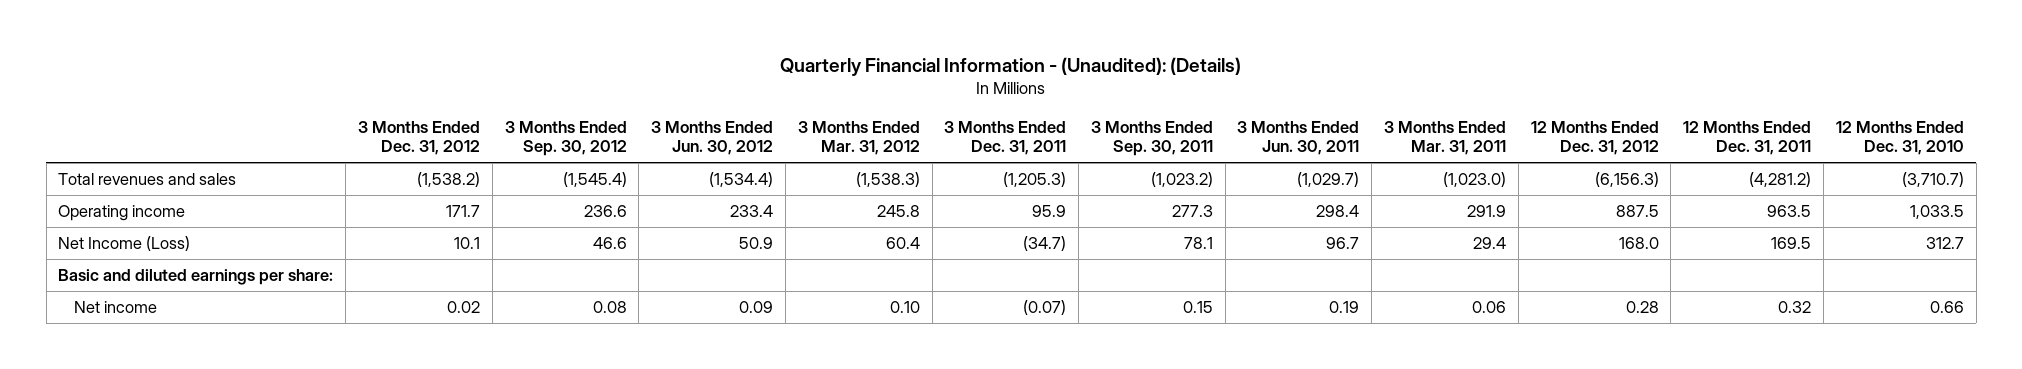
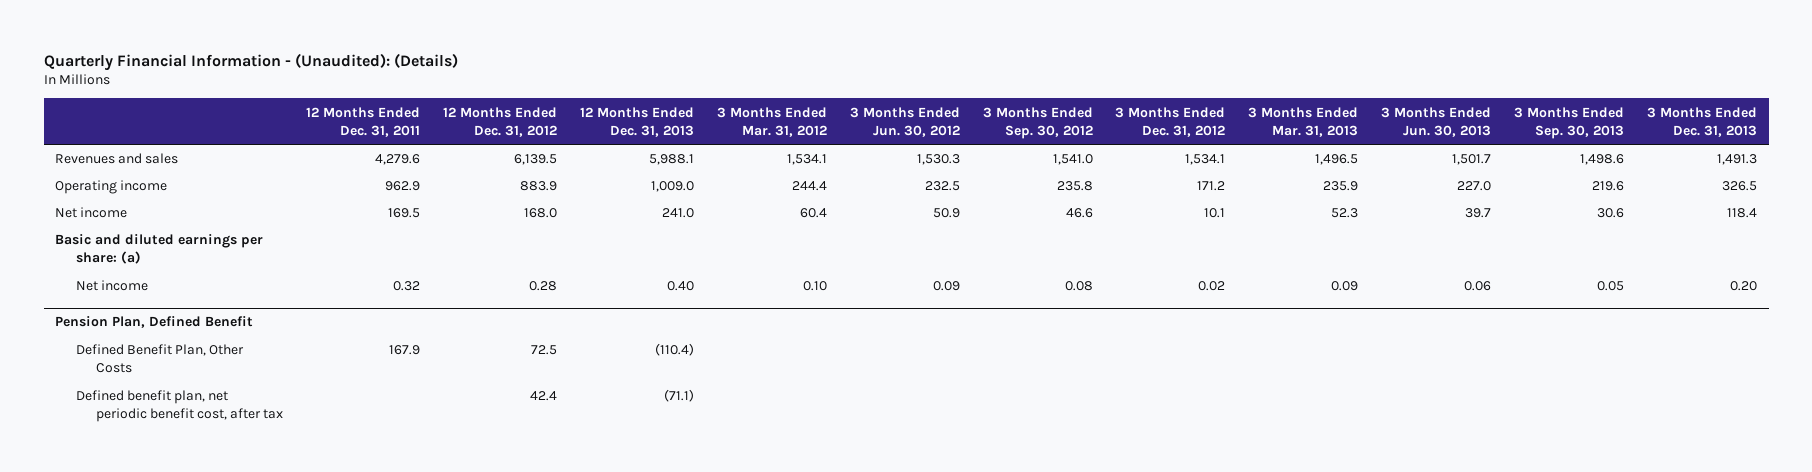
- | 3 Months Ended Dec. 31, 2012 | 3 Months Ended Sep. 30, 2012 | 3 Months Ended Jun. 30, 2012 | 3 Months Ended Mar. 31, 2012 | 3 Months Ended Dec. 31, 2011 | 3 Months Ended Sep. 30, 2011 | 3 Months Ended Jun. 30, 2011 | 3 Months Ended Mar. 31, 2011 | 12 Months Ended Dec. 31, 2012 | 12 Months Ended Dec. 31, 2011 | 12 Months Ended Dec. 31, 2010
+ | 12 Months Ended Dec. 31, 2011 | 12 Months Ended Dec. 31, 2012 | 12 Months Ended Dec. 31, 2013 | 3 Months Ended Mar. 31, 2012 | 3 Months Ended Jun. 30, 2012 | 3 Months Ended Sep. 30, 2012 | 3 Months Ended Dec. 31, 2012 | 3 Months Ended Mar. 31, 2013 | 3 Months Ended Jun. 30, 2013 | 3 Months Ended Sep. 30, 2013 | 3 Months Ended Dec. 31, 2013
- Total revenues and sales | (1,538.2) | (1,545.4) | (1,534.4) | (1,538.3) | (1,205.3) | (1,023.2) | (1,029.7) | (1,023.0) | (6,156.3) | (4,281.2) | (3,710.7)
- Operating income | 171.7 | 236.6 | 233.4 | 245.8 | 95.9 | 277.3 | 298.4 | 291.9 | 887.5 | 963.5 | 1,033.5
- Net Income (Loss) | 10.1 | 46.6 | 50.9 | 60.4 | (34.7) | 78.1 | 96.7 | 29.4 | 168.0 | 169.5 | 312.7
- Basic and diluted earnings per share:
+ Revenues and sales | 4,279.6 | 6,139.5 | 5,988.1 | 1,534.1 | 1,530.3 | 1,541.0 | 1,534.1 | 1,496.5 | 1,501.7 | 1,498.6 | 1,491.3
+ Operating income | 962.9 | 883.9 | 1,009.0 | 244.4 | 232.5 | 235.8 | 171.2 | 235.9 | 227.0 | 219.6 | 326.5
+ Net income | 169.5 | 168.0 | 241.0 | 60.4 | 50.9 | 46.6 | 10.1 | 52.3 | 39.7 | 30.6 | 118.4
+ Basic and diluted earnings per share: (a)
+ Pension Plan, Defined Benefit
+ Defined Benefit Plan, Other Costs | 167.9 | 72.5 | (110.4) | | | | | | | |
+ Defined benefit plan, net periodic benefit cost, after tax | | 42.4 | (71.1) | | | | | | | |

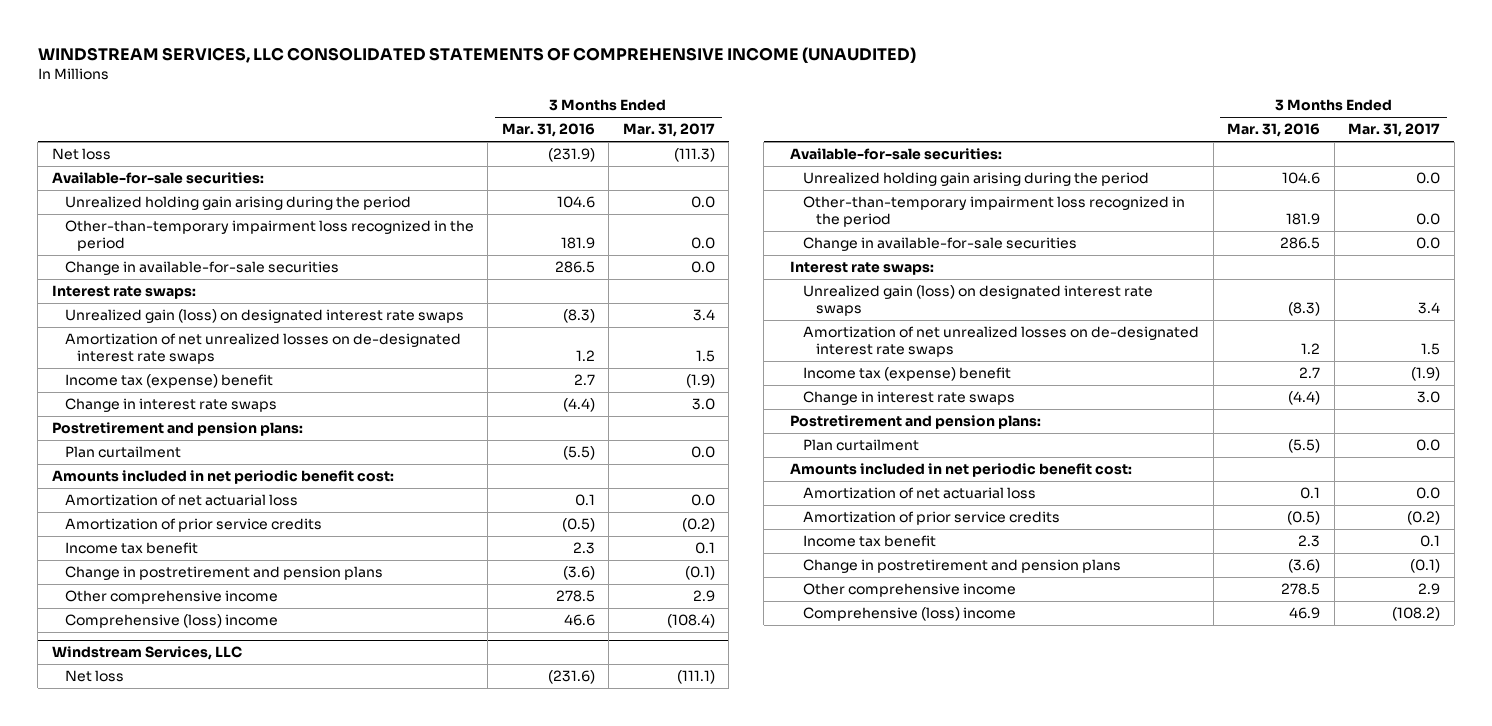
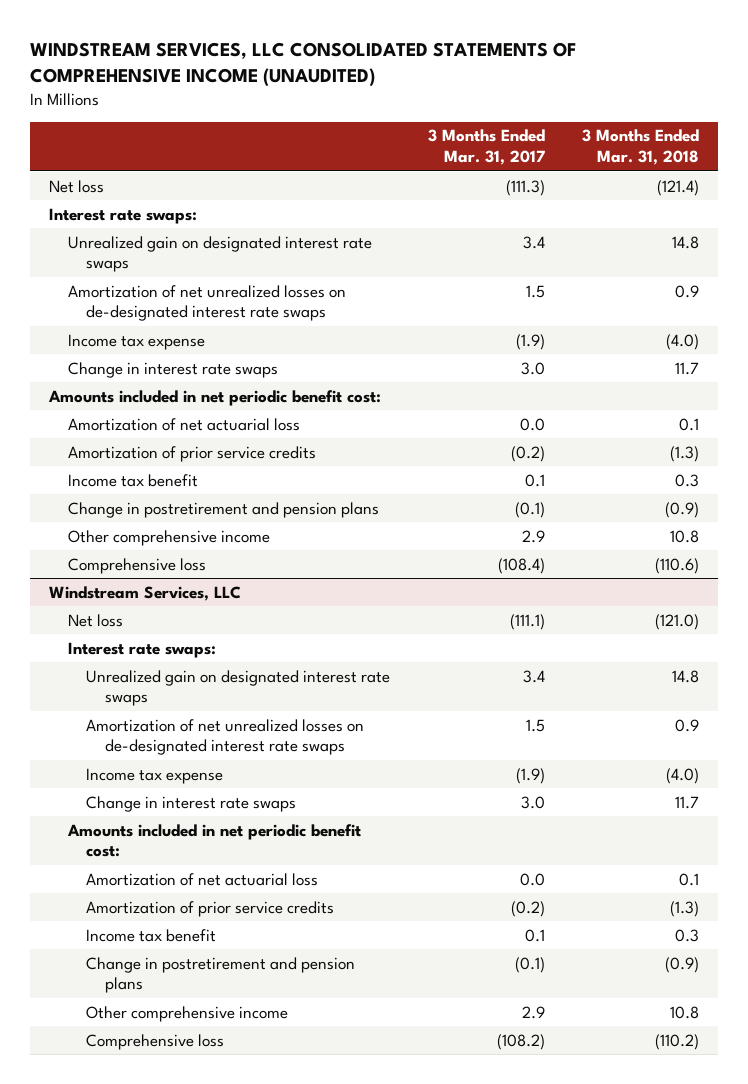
- | 3 Months Ended Mar. 31, 2016 | 3 Months Ended Mar. 31, 2017
+ | 3 Months Ended Mar. 31, 2017 | 3 Months Ended Mar. 31, 2018
- Available-for-sale securities:
- Unrealized holding gain arising during the period | 104.6 | 0.0
- Other-than-temporary impairment loss recognized in the period | 181.9 | 0.0
- Change in available-for-sale securities | 286.5 | 0.0
- Unrealized gain (loss) on designated interest rate swaps | (8.3) | 3.4
+ Unrealized gain on designated interest rate swaps | 3.4 | 14.8
- Income tax (expense) benefit | 2.7 | (1.9)
+ Income tax expense | (1.9) | (4.0)
- Postretirement and pension plans:
- Plan curtailment | (5.5) | 0.0
- Comprehensive (loss) income | 46.6 | (108.4)
+ Comprehensive loss | (108.4) | (110.6)
@ Windstream Services, LLC
- Available-for-sale securities:
- Unrealized holding gain arising during the period | 104.6 | 0.0
- Other-than-temporary impairment loss recognized in the period | 181.9 | 0.0
- Change in available-for-sale securities | 286.5 | 0.0
- Unrealized gain (loss) on designated interest rate swaps | (8.3) | 3.4
+ Unrealized gain on designated interest rate swaps | 3.4 | 14.8
- Income tax (expense) benefit | 2.7 | (1.9)
+ Income tax expense | (1.9) | (4.0)
- Postretirement and pension plans:
- Plan curtailment | (5.5) | 0.0
- Comprehensive (loss) income | 46.9 | (108.2)
+ Comprehensive loss | (108.2) | (110.2)

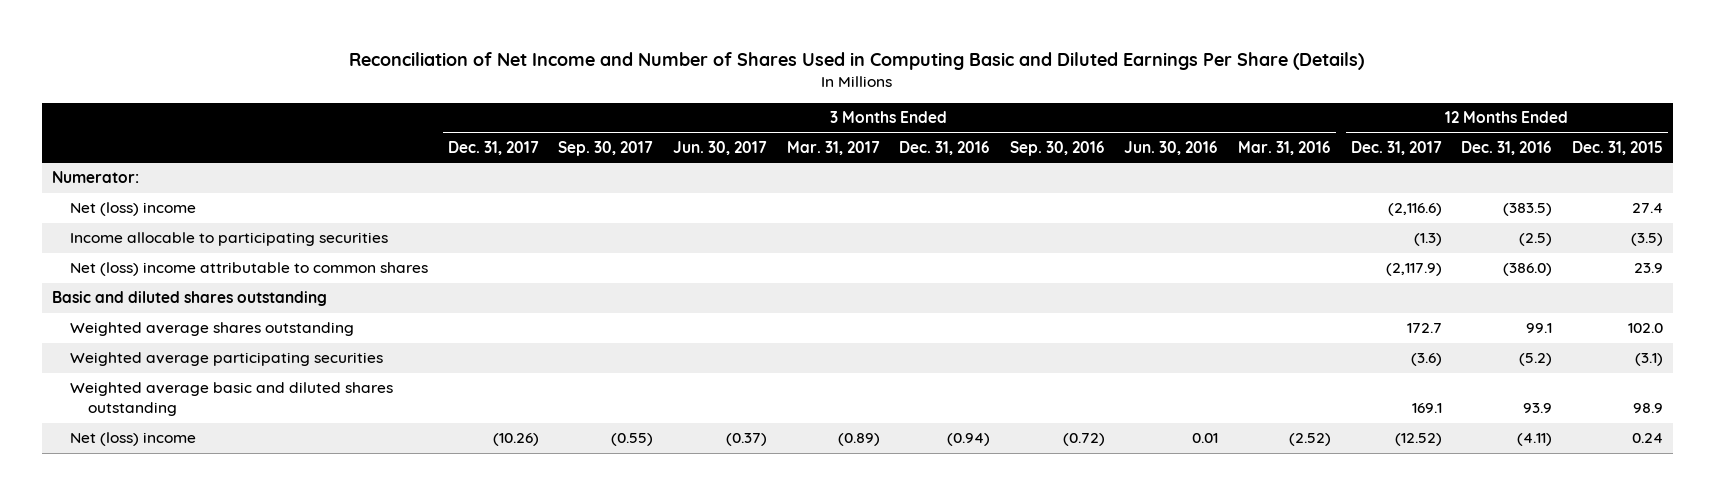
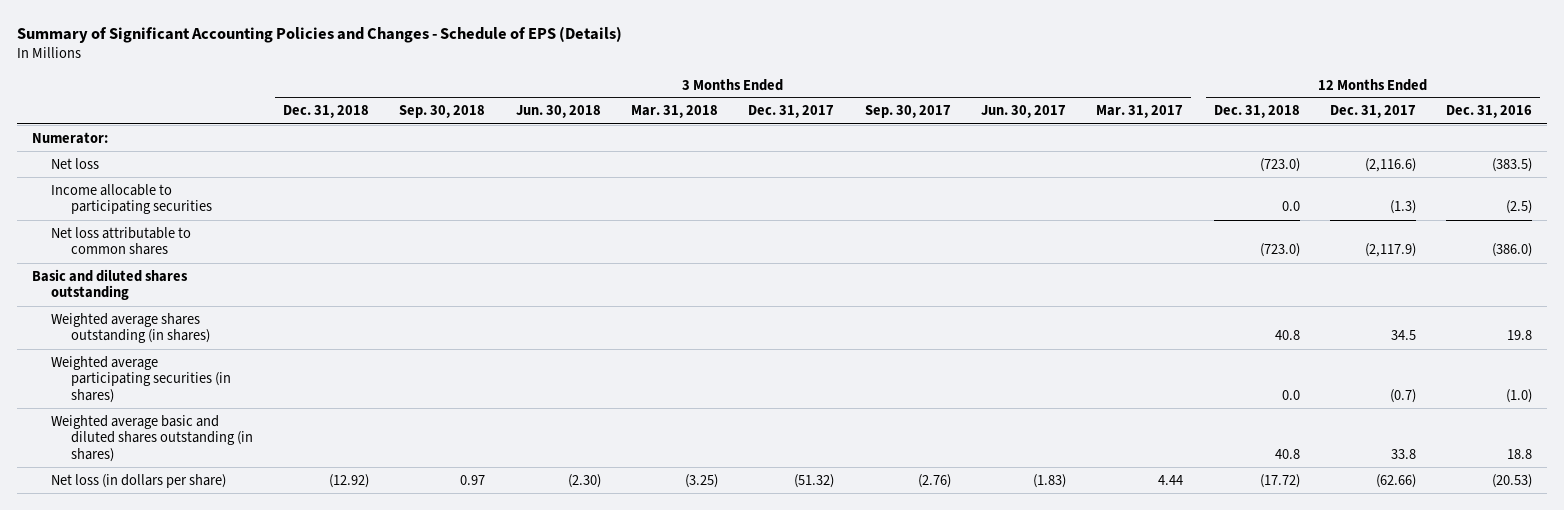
- Reconciliation of Net Income and Number of Shares Used in Computing Basic and Diluted Earnings Per Share (Details)
+ Summary of Significant Accounting Policies and Changes - Schedule of EPS (Details)
- | 3 Months Ended Dec. 31, 2017 | 3 Months Ended Sep. 30, 2017 | 3 Months Ended Jun. 30, 2017 | 3 Months Ended Mar. 31, 2017 | 3 Months Ended Dec. 31, 2016 | 3 Months Ended Sep. 30, 2016 | 3 Months Ended Jun. 30, 2016 | 3 Months Ended Mar. 31, 2016 | 12 Months Ended Dec. 31, 2017 | 12 Months Ended Dec. 31, 2016 | 12 Months Ended Dec. 31, 2015
+ | 3 Months Ended Dec. 31, 2018 | 3 Months Ended Sep. 30, 2018 | 3 Months Ended Jun. 30, 2018 | 3 Months Ended Mar. 31, 2018 | 3 Months Ended Dec. 31, 2017 | 3 Months Ended Sep. 30, 2017 | 3 Months Ended Jun. 30, 2017 | 3 Months Ended Mar. 31, 2017 | 12 Months Ended Dec. 31, 2018 | 12 Months Ended Dec. 31, 2017 | 12 Months Ended Dec. 31, 2016
- Net (loss) income | | | | | | | | | (2,116.6) | (383.5) | 27.4
+ Net loss | | | | | | | | | (723.0) | (2,116.6) | (383.5)
- Net (loss) income attributable to common shares | | | | | | | | | (2,117.9) | (386.0) | 23.9
+ Net loss attributable to common shares | | | | | | | | | (723.0) | (2,117.9) | (386.0)
- Weighted average shares outstanding | | | | | | | | | 172.7 | 99.1 | 102.0
- Weighted average participating securities | | | | | | | | | (3.6) | (5.2) | (3.1)
- Weighted average basic and diluted shares outstanding | | | | | | | | | 169.1 | 93.9 | 98.9
- Net (loss) income | (10.26) | (0.55) | (0.37) | (0.89) | (0.94) | (0.72) | 0.01 | (2.52) | (12.52) | (4.11) | 0.24
+ Weighted average shares outstanding (in shares) | | | | | | | | | 40.8 | 34.5 | 19.8
+ Weighted average participating securities (in shares) | | | | | | | | | 0.0 | (0.7) | (1.0)
+ Weighted average basic and diluted shares outstanding (in shares) | | | | | | | | | 40.8 | 33.8 | 18.8
+ Net loss (in dollars per share) | (12.92) | 0.97 | (2.30) | (3.25) | (51.32) | (2.76) | (1.83) | 4.44 | (17.72) | (62.66) | (20.53)

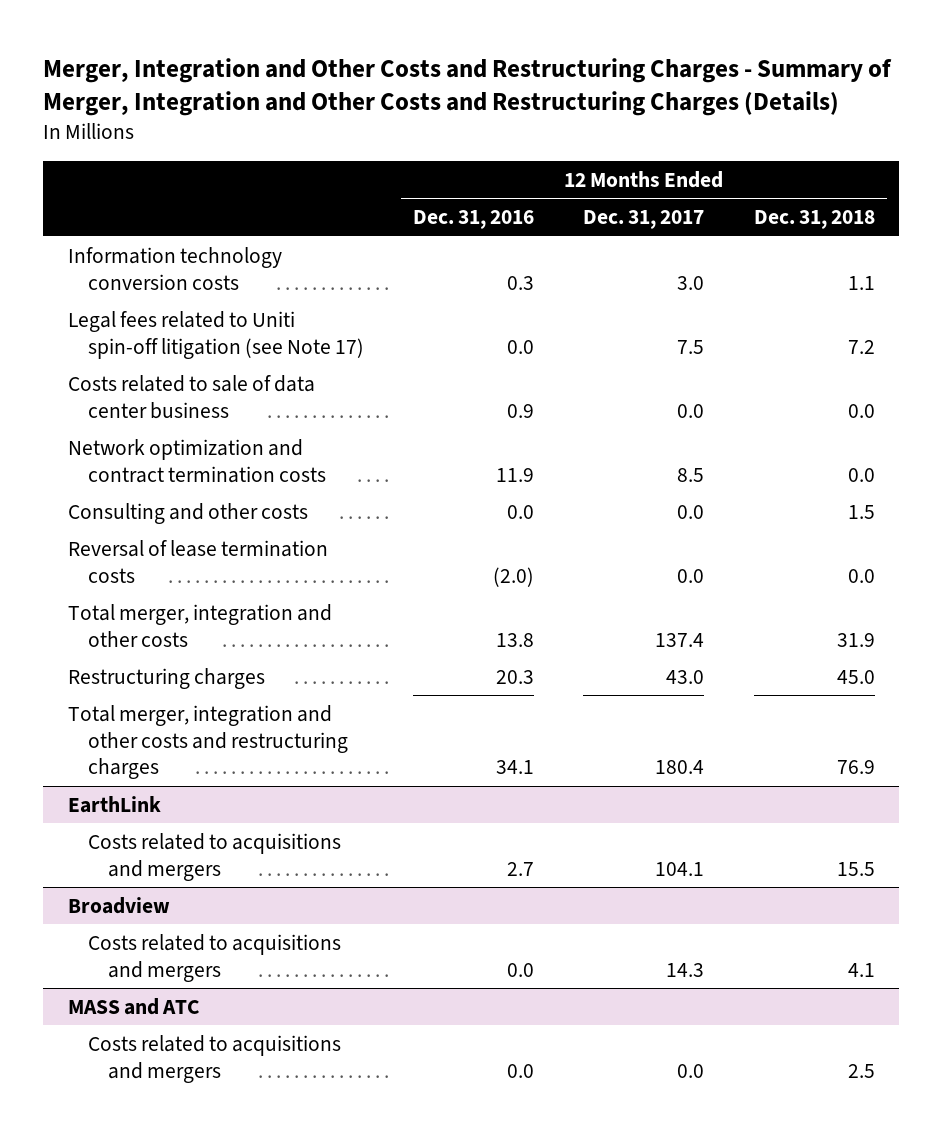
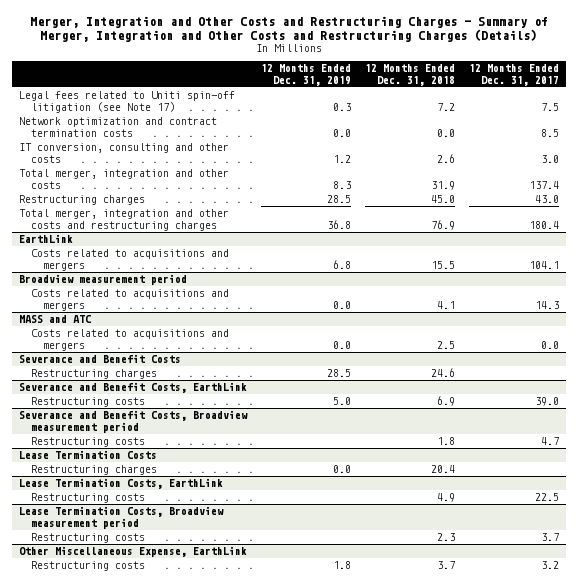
- | 12 Months Ended Dec. 31, 2016 | 12 Months Ended Dec. 31, 2017 | 12 Months Ended Dec. 31, 2018
+ | 12 Months Ended Dec. 31, 2019 | 12 Months Ended Dec. 31, 2018 | 12 Months Ended Dec. 31, 2017
- Information technology conversion costs | 0.3 | 3.0 | 1.1
- Costs related to sale of data center business | 0.9 | 0.0 | 0.0
- Consulting and other costs | 0.0 | 0.0 | 1.5
- Reversal of lease termination costs | (2.0) | 0.0 | 0.0
+ IT conversion, consulting and other costs | 1.2 | 2.6 | 3.0
- Broadview
+ Broadview measurement period
+ Severance and Benefit Costs
+ Restructuring charges | 28.5 | 24.6 |
+ Severance and Benefit Costs, EarthLink
+ Restructuring costs | 5.0 | 6.9 | 39.0
+ Severance and Benefit Costs, Broadview measurement period
+ Restructuring costs | | 1.8 | 4.7
+ Lease Termination Costs
+ Restructuring charges | 0.0 | 20.4 |
+ Lease Termination Costs, EarthLink
+ Restructuring costs | | 4.9 | 22.5
+ Lease Termination Costs, Broadview measurement period
+ Restructuring costs | | 2.3 | 3.7
+ Other Miscellaneous Expense, EarthLink
+ Restructuring costs | 1.8 | 3.7 | 3.2

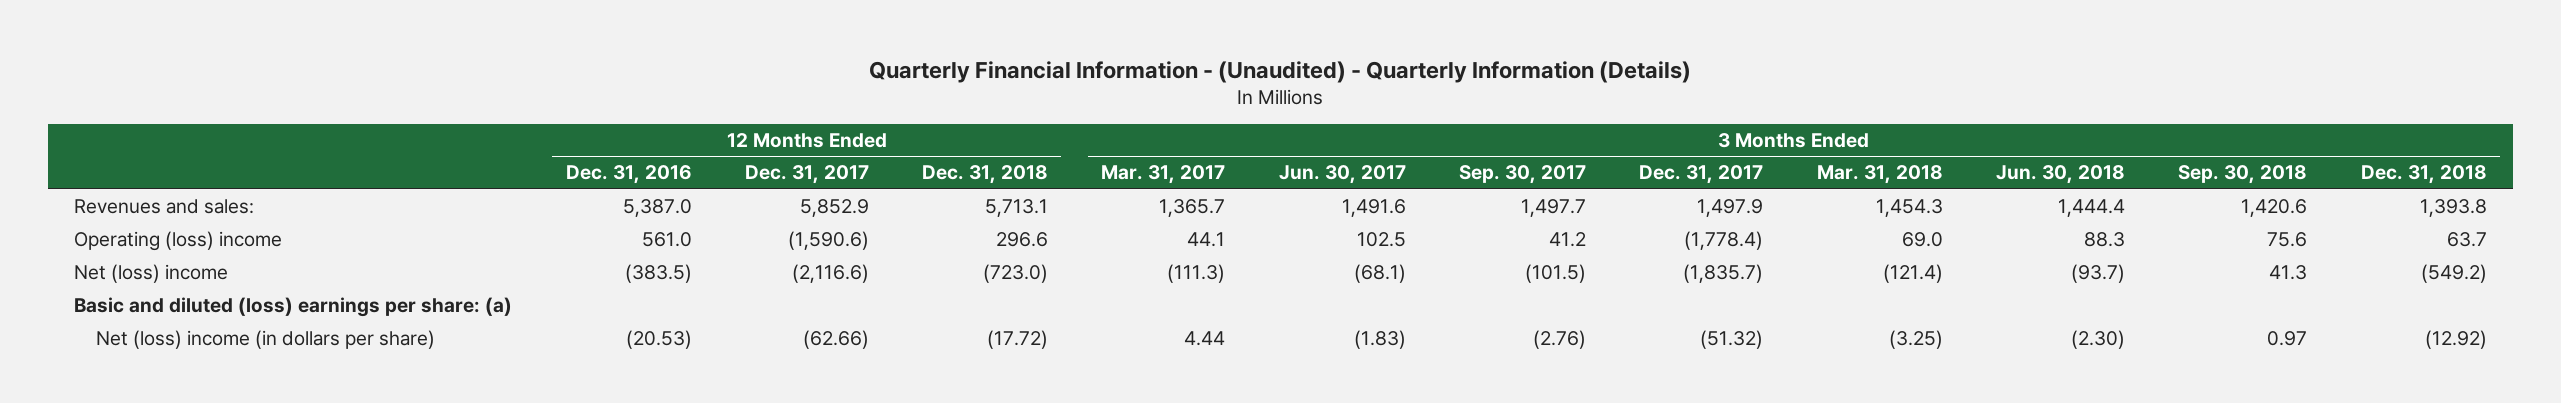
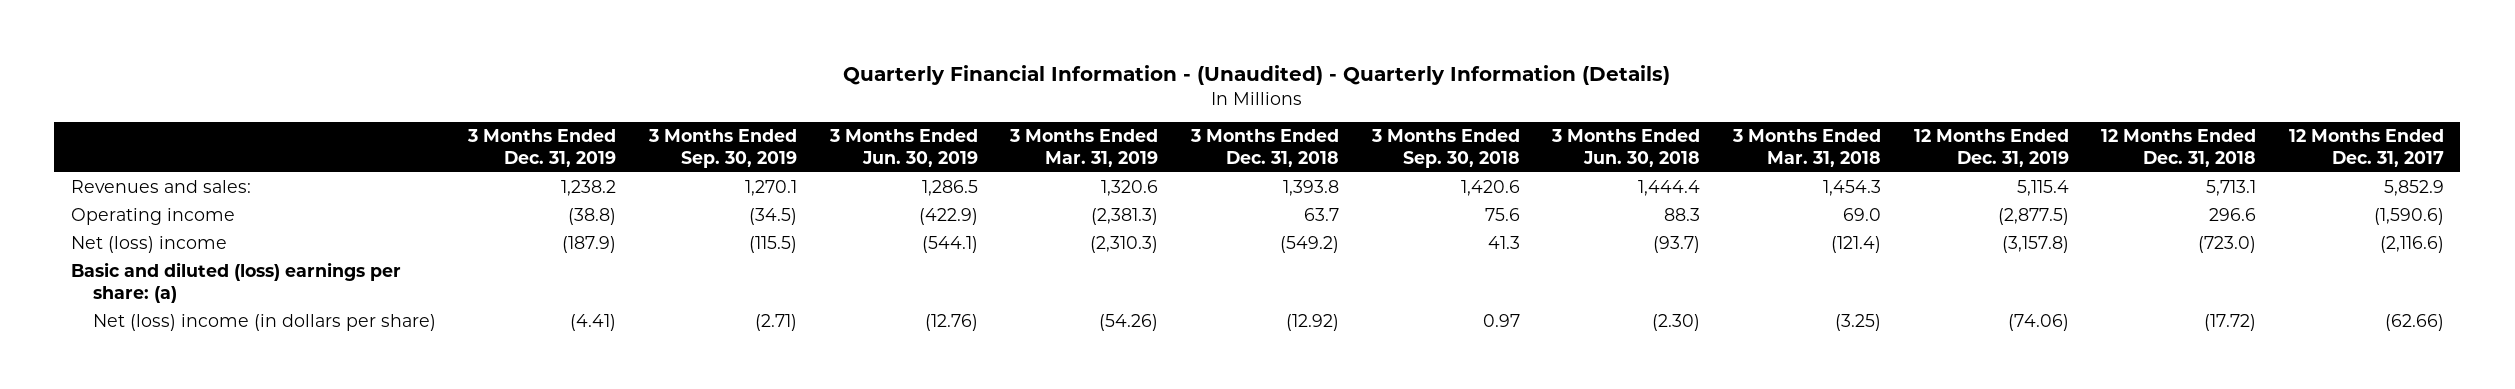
- | 12 Months Ended Dec. 31, 2016 | 12 Months Ended Dec. 31, 2017 | 12 Months Ended Dec. 31, 2018 | 3 Months Ended Mar. 31, 2017 | 3 Months Ended Jun. 30, 2017 | 3 Months Ended Sep. 30, 2017 | 3 Months Ended Dec. 31, 2017 | 3 Months Ended Mar. 31, 2018 | 3 Months Ended Jun. 30, 2018 | 3 Months Ended Sep. 30, 2018 | 3 Months Ended Dec. 31, 2018
+ | 3 Months Ended Dec. 31, 2019 | 3 Months Ended Sep. 30, 2019 | 3 Months Ended Jun. 30, 2019 | 3 Months Ended Mar. 31, 2019 | 3 Months Ended Dec. 31, 2018 | 3 Months Ended Sep. 30, 2018 | 3 Months Ended Jun. 30, 2018 | 3 Months Ended Mar. 31, 2018 | 12 Months Ended Dec. 31, 2019 | 12 Months Ended Dec. 31, 2018 | 12 Months Ended Dec. 31, 2017
- Operating (loss) income | 561.0 | (1,590.6) | 296.6 | 44.1 | 102.5 | 41.2 | (1,778.4) | 69.0 | 88.3 | 75.6 | 63.7
+ Operating income | (38.8) | (34.5) | (422.9) | (2,381.3) | 63.7 | 75.6 | 88.3 | 69.0 | (2,877.5) | 296.6 | (1,590.6)

